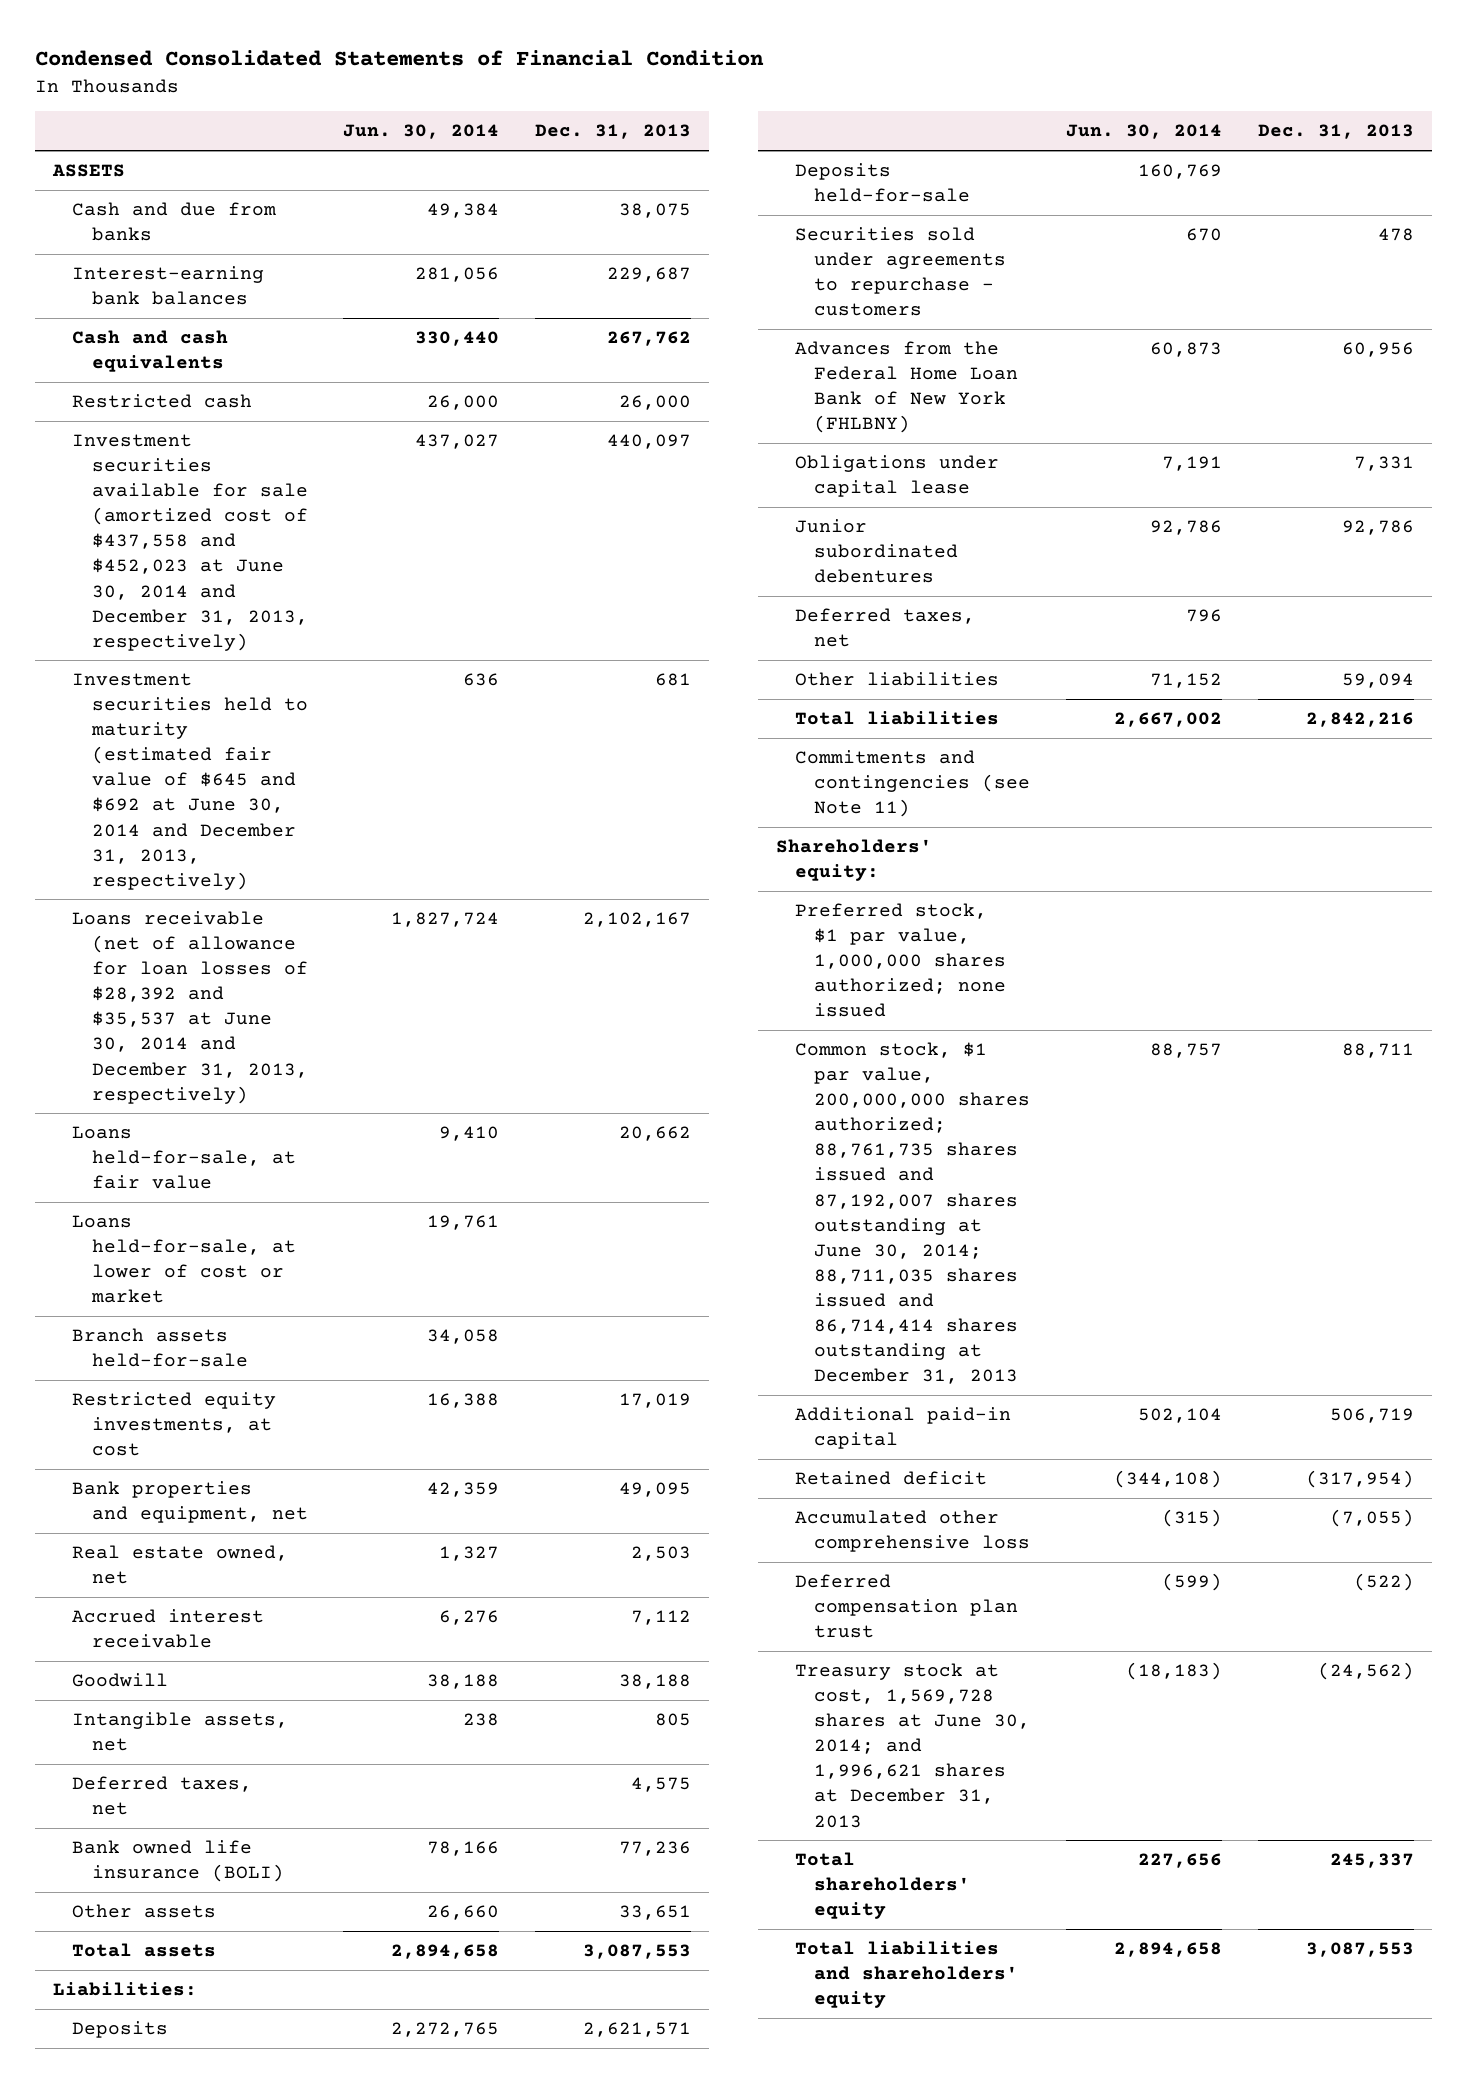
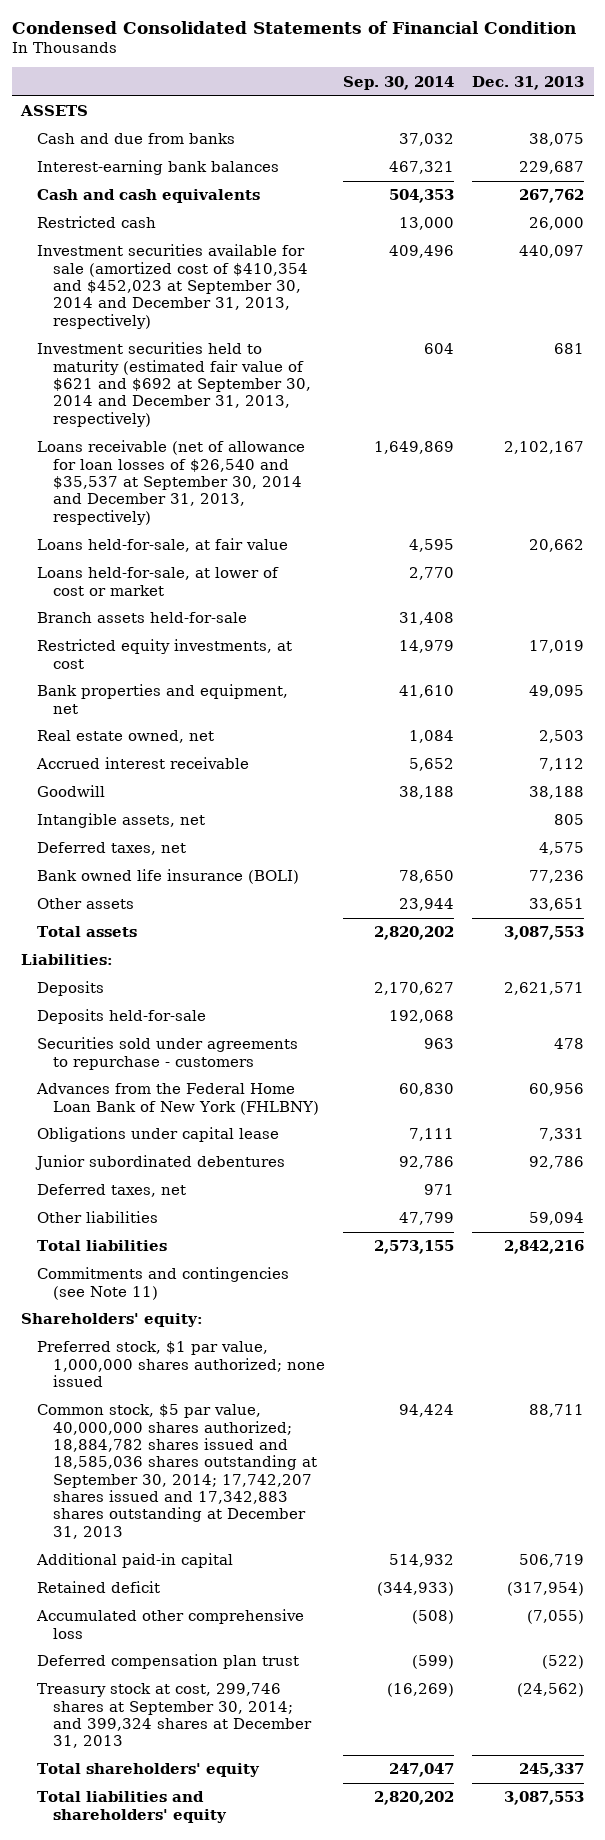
- | Jun. 30, 2014 | Dec. 31, 2013
+ | Sep. 30, 2014 | Dec. 31, 2013
- Investment securities available for sale (amortized cost of $437,558 and $452,023 at June 30, 2014 and December 31, 2013, respectively) | 437,027 | 440,097
- Investment securities held to maturity (estimated fair value of $645 and $692 at June 30, 2014 and December 31, 2013, respectively) | 636 | 681
- Loans receivable (net of allowance for loan losses of $28,392 and $35,537 at June 30, 2014 and December 31, 2013, respectively) | 1,827,724 | 2,102,167
+ Investment securities available for sale (amortized cost of $410,354 and $452,023 at September 30, 2014 and December 31, 2013, respectively) | 409,496 | 440,097
+ Investment securities held to maturity (estimated fair value of $621 and $692 at September 30, 2014 and December 31, 2013, respectively) | 604 | 681
+ Loans receivable (net of allowance for loan losses of $26,540 and $35,537 at September 30, 2014 and December 31, 2013, respectively) | 1,649,869 | 2,102,167
- Common stock, $1 par value, 200,000,000 shares authorized; 88,761,735 shares issued and 87,192,007 shares outstanding at June 30, 2014; 88,711,035 shares issued and 86,714,414 shares outstanding at December 31, 2013 | 88,757 | 88,711
+ Common stock, $5 par value, 40,000,000 shares authorized; 18,884,782 shares issued and 18,585,036 shares outstanding at September 30, 2014; 17,742,207 shares issued and 17,342,883 shares outstanding at December 31, 2013 | 94,424 | 88,711
- Treasury stock at cost, 1,569,728 shares at June 30, 2014; and 1,996,621 shares at December 31, 2013 | (18,183) | (24,562)
+ Treasury stock at cost, 299,746 shares at September 30, 2014; and 399,324 shares at December 31, 2013 | (16,269) | (24,562)

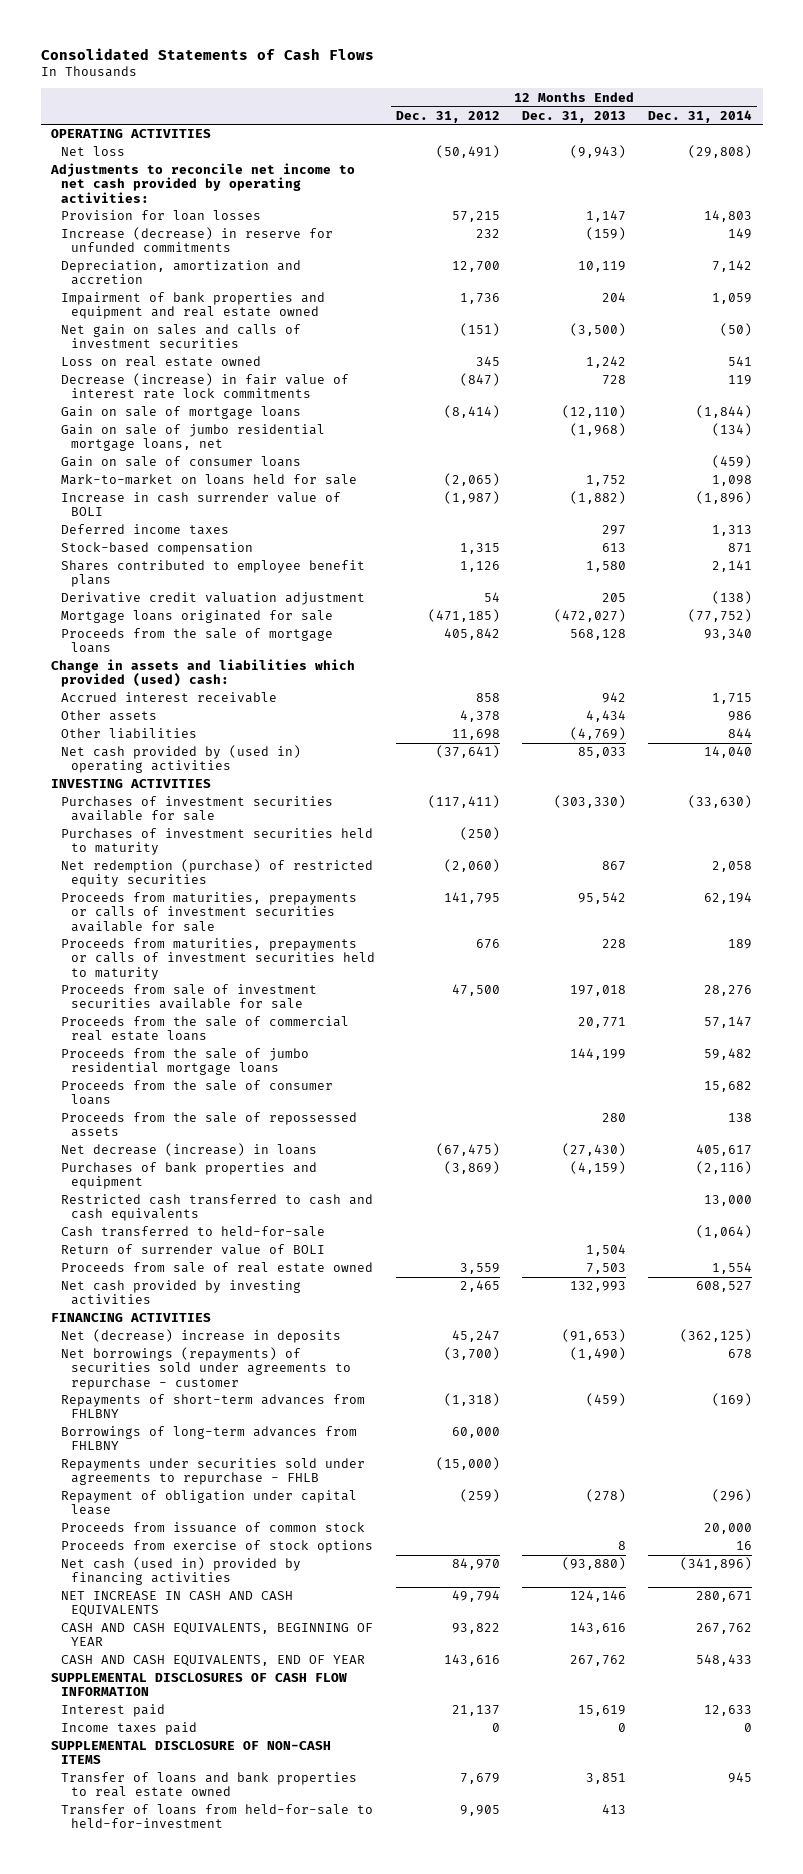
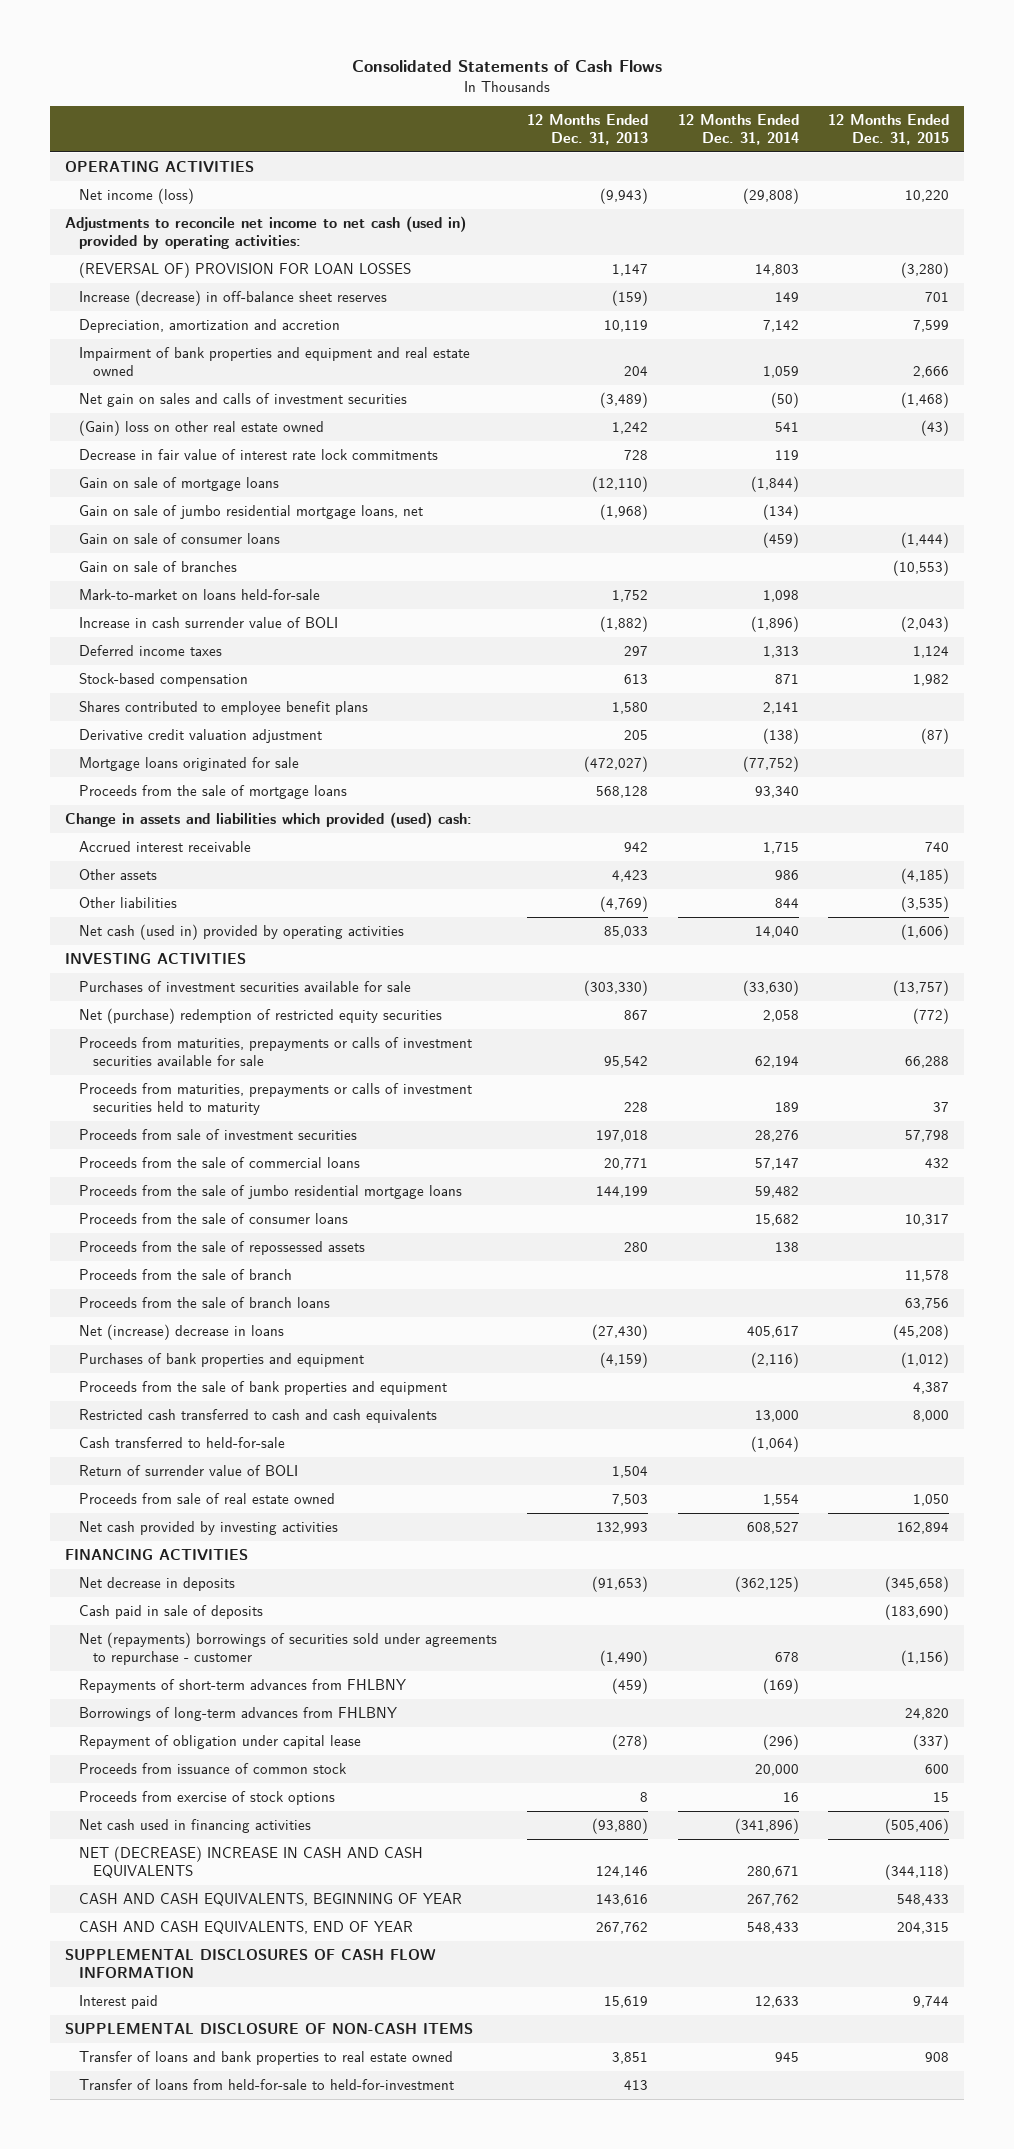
- | 12 Months Ended Dec. 31, 2012 | 12 Months Ended Dec. 31, 2013 | 12 Months Ended Dec. 31, 2014
+ | 12 Months Ended Dec. 31, 2013 | 12 Months Ended Dec. 31, 2014 | 12 Months Ended Dec. 31, 2015
- Net loss | (50,491) | (9,943) | (29,808)
- Adjustments to reconcile net income to net cash provided by operating activities:
- Provision for loan losses | 57,215 | 1,147 | 14,803
- Increase (decrease) in reserve for unfunded commitments | 232 | (159) | 149
+ Net income (loss) | (9,943) | (29,808) | 10,220
+ Adjustments to reconcile net income to net cash (used in) provided by operating activities:
+ (REVERSAL OF) PROVISION FOR LOAN LOSSES | 1,147 | 14,803 | (3,280)
+ Increase (decrease) in off-balance sheet reserves | (159) | 149 | 701
- Net gain on sales and calls of investment securities | (151) | (3,500) | (50)
- Loss on real estate owned | 345 | 1,242 | 541
- Decrease (increase) in fair value of interest rate lock commitments | (847) | 728 | 119
+ Net gain on sales and calls of investment securities | (3,489) | (50) | (1,468)
+ (Gain) loss on other real estate owned | 1,242 | 541 | (43)
+ Decrease in fair value of interest rate lock commitments | 728 | 119 |
- Mark-to-market on loans held for sale | (2,065) | 1,752 | 1,098
+ Gain on sale of branches | | | (10,553)
+ Mark-to-market on loans held-for-sale | 1,752 | 1,098 |
- Other assets | 4,378 | 4,434 | 986
+ Other assets | 4,423 | 986 | (4,185)
- Net cash provided by (used in) operating activities | (37,641) | 85,033 | 14,040
+ Net cash (used in) provided by operating activities | 85,033 | 14,040 | (1,606)
- Purchases of investment securities held to maturity | (250) | |
- Net redemption (purchase) of restricted equity securities | (2,060) | 867 | 2,058
+ Net (purchase) redemption of restricted equity securities | 867 | 2,058 | (772)
- Proceeds from sale of investment securities available for sale | 47,500 | 197,018 | 28,276
- Proceeds from the sale of commercial real estate loans | | 20,771 | 57,147
+ Proceeds from sale of investment securities | 197,018 | 28,276 | 57,798
+ Proceeds from the sale of commercial loans | 20,771 | 57,147 | 432
- Net decrease (increase) in loans | (67,475) | (27,430) | 405,617
+ Proceeds from the sale of branch | | | 11,578
+ Proceeds from the sale of branch loans | | | 63,756
+ Net (increase) decrease in loans | (27,430) | 405,617 | (45,208)
+ Proceeds from the sale of bank properties and equipment | | | 4,387
- Net (decrease) increase in deposits | 45,247 | (91,653) | (362,125)
- Net borrowings (repayments) of securities sold under agreements to repurchase - customer | (3,700) | (1,490) | 678
+ Net decrease in deposits | (91,653) | (362,125) | (345,658)
+ Cash paid in sale of deposits | | | (183,690)
+ Net (repayments) borrowings of securities sold under agreements to repurchase - customer | (1,490) | 678 | (1,156)
- Repayments under securities sold under agreements to repurchase - FHLB | (15,000) | |
- Net cash (used in) provided by financing activities | 84,970 | (93,880) | (341,896)
- NET INCREASE IN CASH AND CASH EQUIVALENTS | 49,794 | 124,146 | 280,671
+ Net cash used in financing activities | (93,880) | (341,896) | (505,406)
+ NET (DECREASE) INCREASE IN CASH AND CASH EQUIVALENTS | 124,146 | 280,671 | (344,118)
- Income taxes paid | 0 | 0 | 0

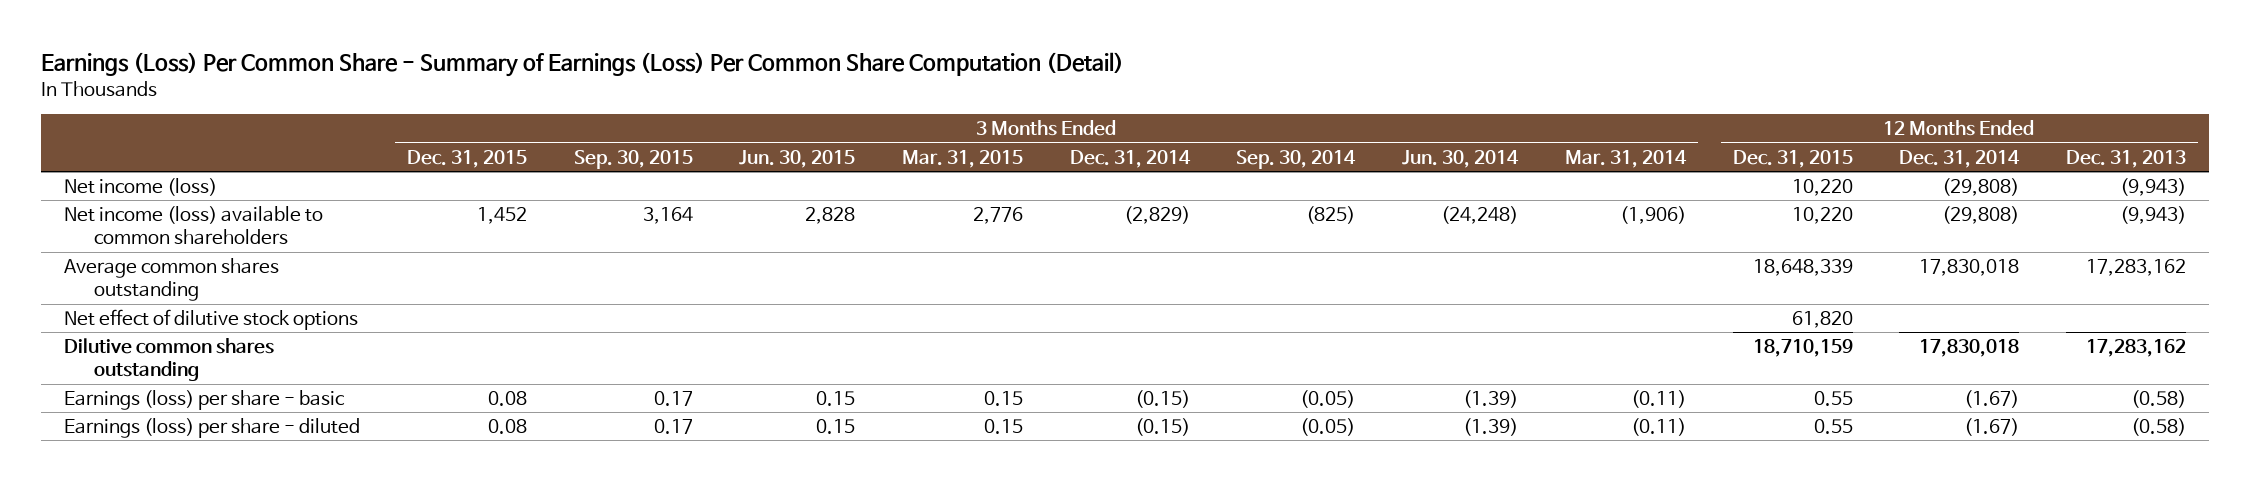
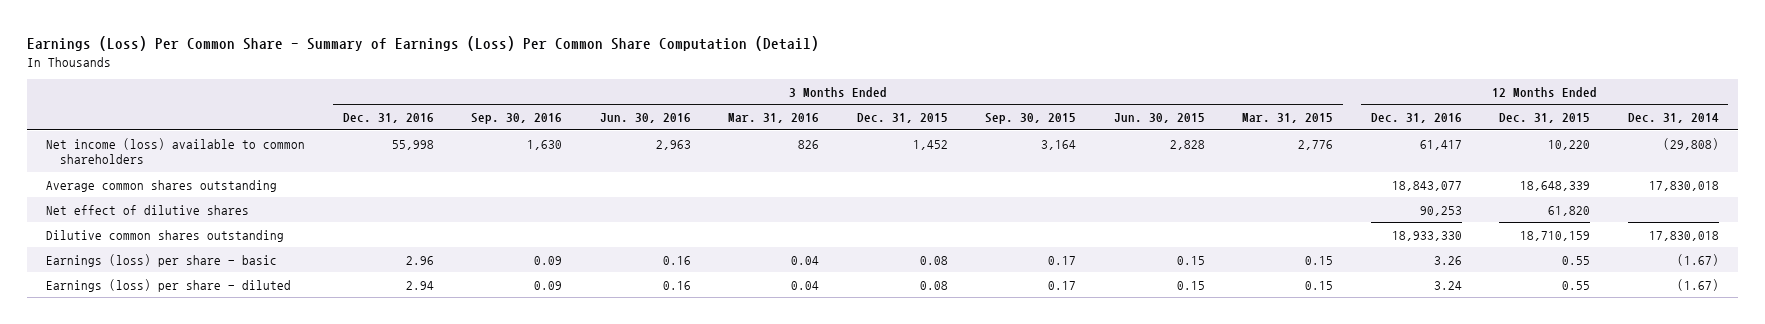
- | 3 Months Ended Dec. 31, 2015 | 3 Months Ended Sep. 30, 2015 | 3 Months Ended Jun. 30, 2015 | 3 Months Ended Mar. 31, 2015 | 3 Months Ended Dec. 31, 2014 | 3 Months Ended Sep. 30, 2014 | 3 Months Ended Jun. 30, 2014 | 3 Months Ended Mar. 31, 2014 | 12 Months Ended Dec. 31, 2015 | 12 Months Ended Dec. 31, 2014 | 12 Months Ended Dec. 31, 2013
+ | 3 Months Ended Dec. 31, 2016 | 3 Months Ended Sep. 30, 2016 | 3 Months Ended Jun. 30, 2016 | 3 Months Ended Mar. 31, 2016 | 3 Months Ended Dec. 31, 2015 | 3 Months Ended Sep. 30, 2015 | 3 Months Ended Jun. 30, 2015 | 3 Months Ended Mar. 31, 2015 | 12 Months Ended Dec. 31, 2016 | 12 Months Ended Dec. 31, 2015 | 12 Months Ended Dec. 31, 2014
- Net income (loss) | | | | | | | | | 10,220 | (29,808) | (9,943)
- Net effect of dilutive stock options | | | | | | | | | 61,820 | |
+ Net effect of dilutive shares | | | | | | | | | 90,253 | 61,820 |

